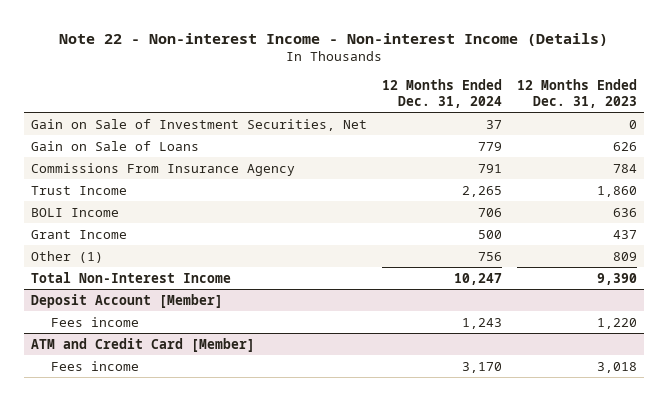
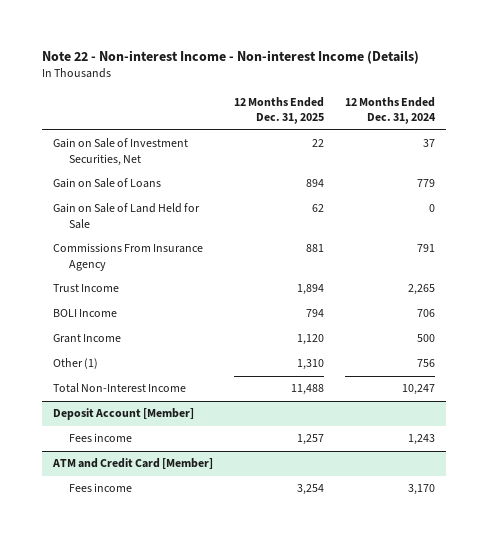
- | 12 Months Ended Dec. 31, 2024 | 12 Months Ended Dec. 31, 2023
+ | 12 Months Ended Dec. 31, 2025 | 12 Months Ended Dec. 31, 2024
+ Gain on Sale of Land Held for Sale | 62 | 0

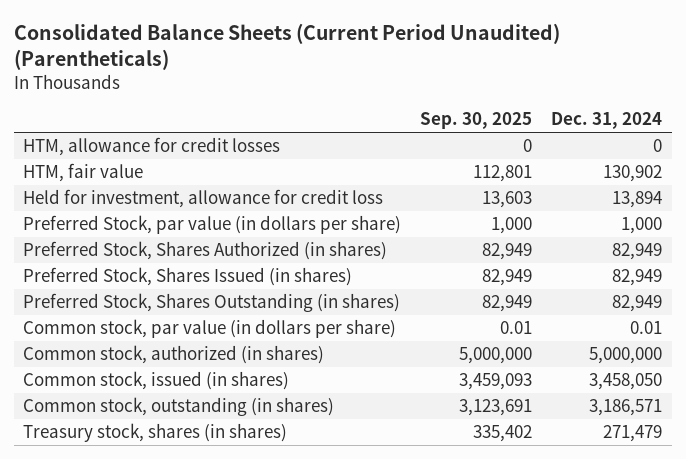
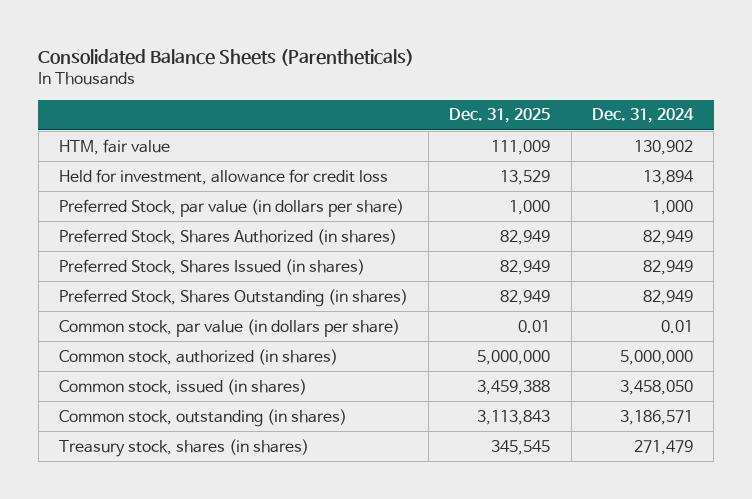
- Consolidated Balance Sheets (Current Period Unaudited) (Parentheticals)
+ Consolidated Balance Sheets (Parentheticals)
- | Sep. 30, 2025 | Dec. 31, 2024
+ | Dec. 31, 2025 | Dec. 31, 2024
- HTM, allowance for credit losses | 0 | 0

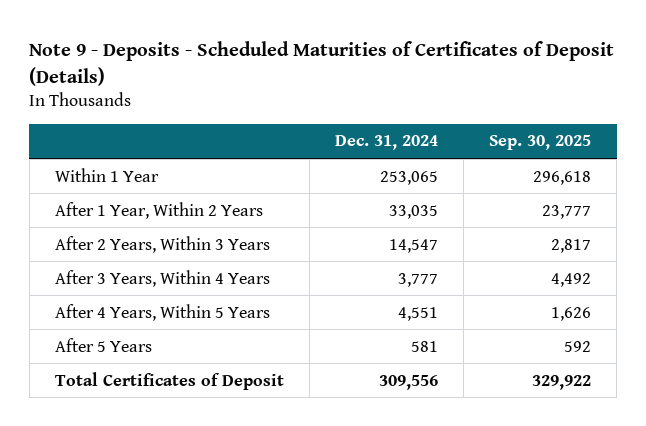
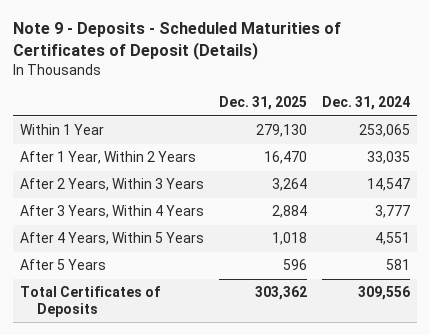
- | Dec. 31, 2024 | Sep. 30, 2025
+ | Dec. 31, 2025 | Dec. 31, 2024
- Total Certificates of Deposit | 309,556 | 329,922
+ Total Certificates of Deposits | 303,362 | 309,556

